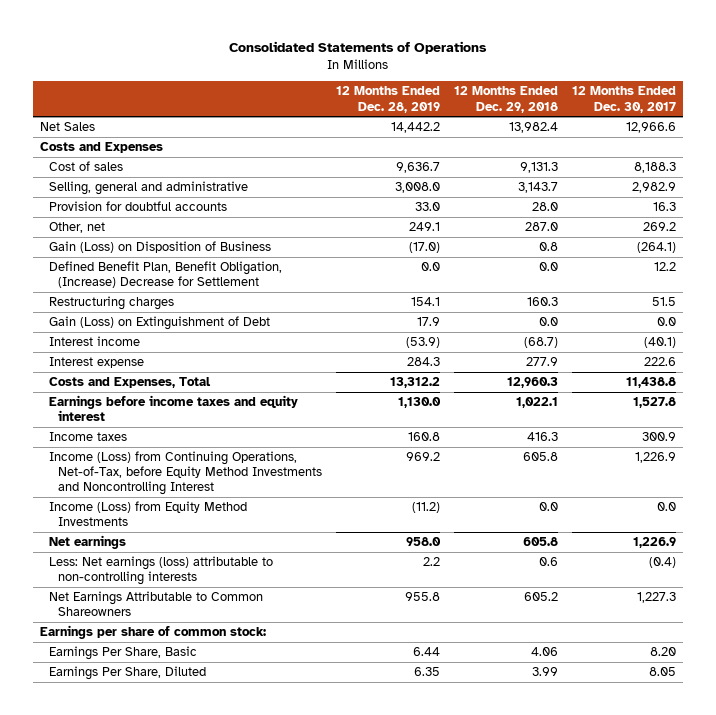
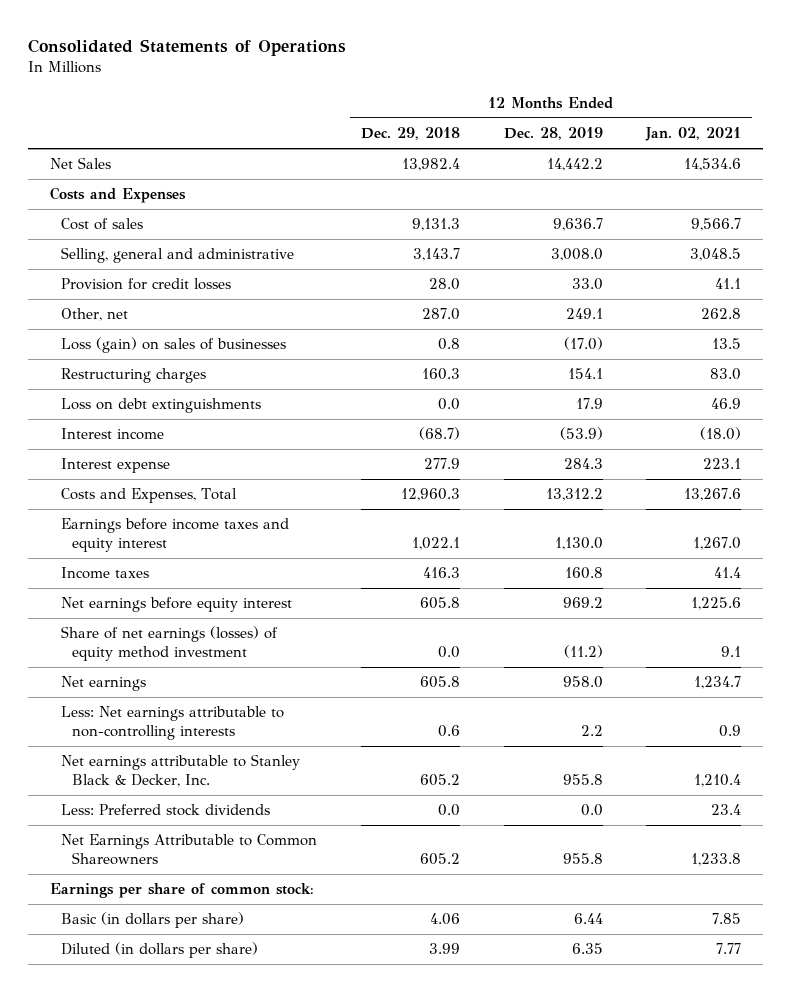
- | 12 Months Ended Dec. 28, 2019 | 12 Months Ended Dec. 29, 2018 | 12 Months Ended Dec. 30, 2017
+ | 12 Months Ended Dec. 29, 2018 | 12 Months Ended Dec. 28, 2019 | 12 Months Ended Jan. 02, 2021
- Provision for doubtful accounts | 33.0 | 28.0 | 16.3
+ Provision for credit losses | 28.0 | 33.0 | 41.1
- Gain (Loss) on Disposition of Business | (17.0) | 0.8 | (264.1)
- Defined Benefit Plan, Benefit Obligation, (Increase) Decrease for Settlement | 0.0 | 0.0 | 12.2
+ Loss (gain) on sales of businesses | 0.8 | (17.0) | 13.5
- Gain (Loss) on Extinguishment of Debt | 17.9 | 0.0 | 0.0
+ Loss on debt extinguishments | 0.0 | 17.9 | 46.9
- Income (Loss) from Continuing Operations, Net-of-Tax, before Equity Method Investments and Noncontrolling Interest | 969.2 | 605.8 | 1,226.9
- Income (Loss) from Equity Method Investments | (11.2) | 0.0 | 0.0
+ Net earnings before equity interest | 605.8 | 969.2 | 1,225.6
+ Share of net earnings (losses) of equity method investment | 0.0 | (11.2) | 9.1
- Less: Net earnings (loss) attributable to non-controlling interests | 2.2 | 0.6 | (0.4)
+ Less: Net earnings attributable to non-controlling interests | 0.6 | 2.2 | 0.9
+ Net earnings attributable to Stanley Black & Decker, Inc. | 605.2 | 955.8 | 1,210.4
+ Less: Preferred stock dividends | 0.0 | 0.0 | 23.4
- Earnings Per Share, Basic | 6.44 | 4.06 | 8.20
- Earnings Per Share, Diluted | 6.35 | 3.99 | 8.05
+ Basic (in dollars per share) | 4.06 | 6.44 | 7.85
+ Diluted (in dollars per share) | 3.99 | 6.35 | 7.77

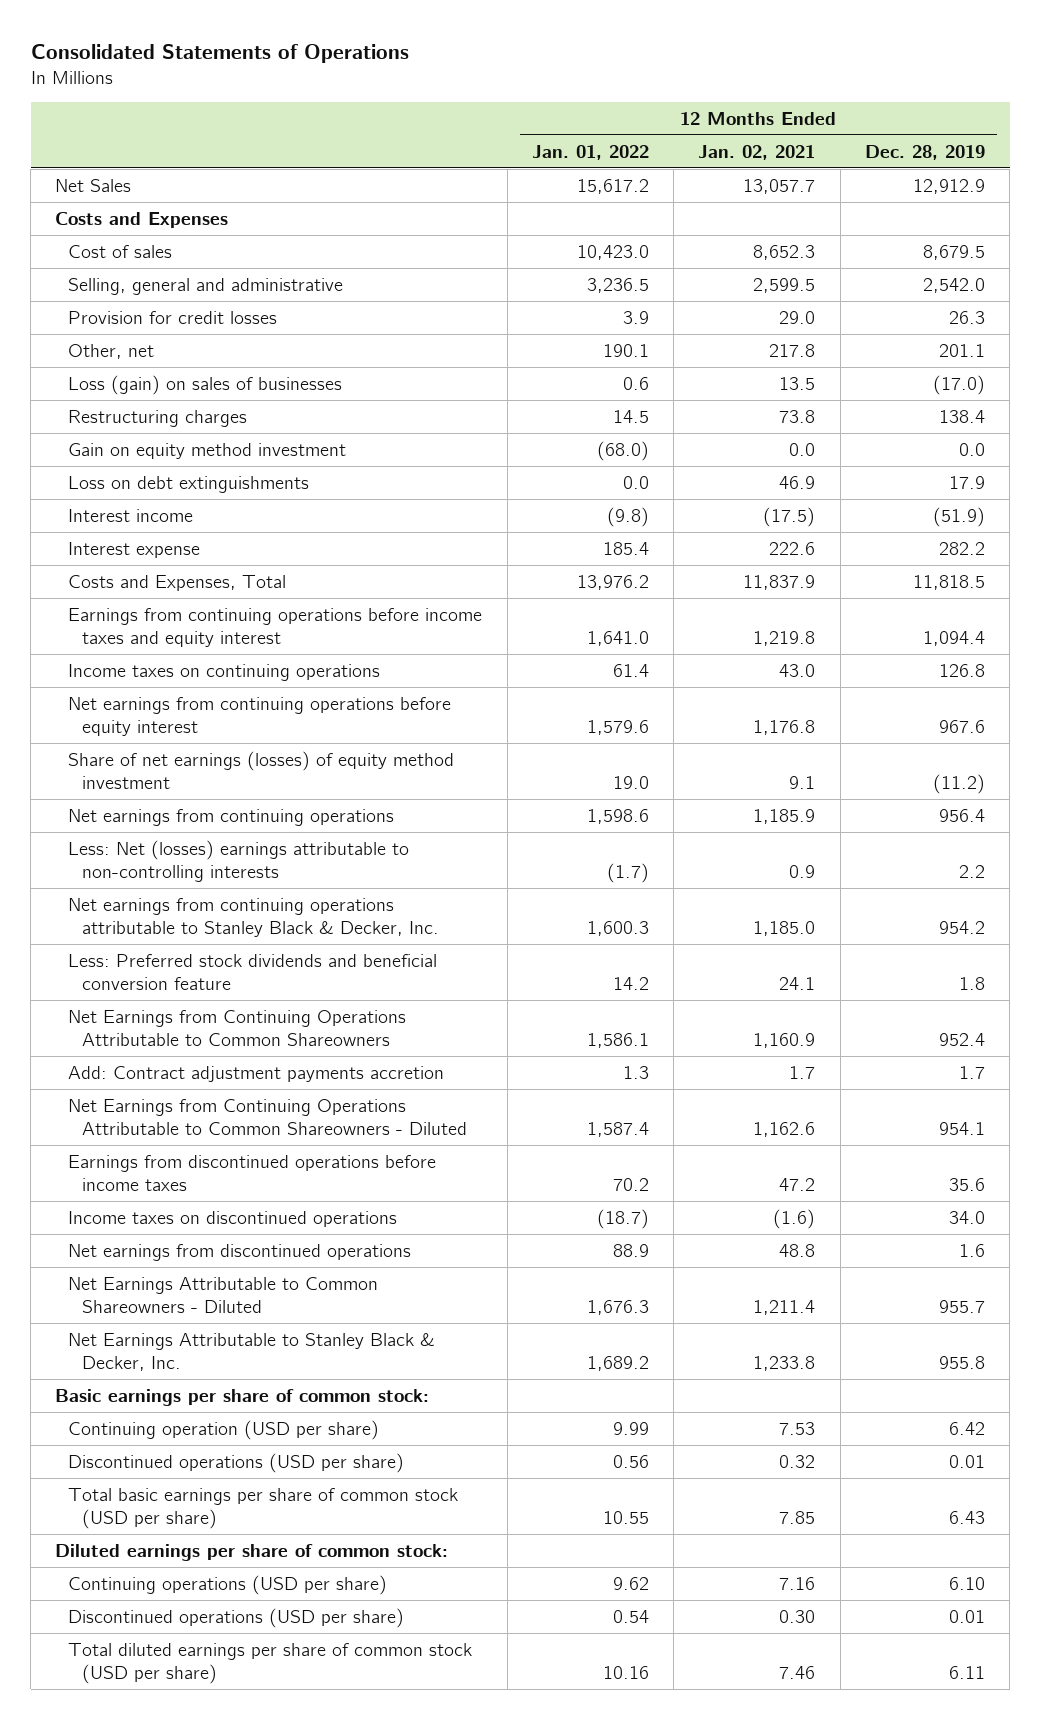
- | 12 Months Ended Dec. 29, 2018 | 12 Months Ended Dec. 28, 2019 | 12 Months Ended Jan. 02, 2021
+ | 12 Months Ended Jan. 01, 2022 | 12 Months Ended Jan. 02, 2021 | 12 Months Ended Dec. 28, 2019
- Net Sales | 13,982.4 | 14,442.2 | 14,534.6
+ Net Sales | 15,617.2 | 13,057.7 | 12,912.9
- Cost of sales | 9,131.3 | 9,636.7 | 9,566.7
- Selling, general and administrative | 3,143.7 | 3,008.0 | 3,048.5
- Provision for credit losses | 28.0 | 33.0 | 41.1
- Other, net | 287.0 | 249.1 | 262.8
+ Cost of sales | 10,423.0 | 8,652.3 | 8,679.5
+ Selling, general and administrative | 3,236.5 | 2,599.5 | 2,542.0
+ Provision for credit losses | 3.9 | 29.0 | 26.3
+ Other, net | 190.1 | 217.8 | 201.1
- Restructuring charges | 160.3 | 154.1 | 83.0
+ Restructuring charges | 14.5 | 73.8 | 138.4
+ Gain on equity method investment | (68.0) | 0.0 | 0.0
- Interest income | (68.7) | (53.9) | (18.0)
- Interest expense | 277.9 | 284.3 | 223.1
- Costs and Expenses, Total | 12,960.3 | 13,312.2 | 13,267.6
- Earnings before income taxes and equity interest | 1,022.1 | 1,130.0 | 1,267.0
- Income taxes | 416.3 | 160.8 | 41.4
- Net earnings before equity interest | 605.8 | 969.2 | 1,225.6
+ Interest income | (9.8) | (17.5) | (51.9)
+ Interest expense | 185.4 | 222.6 | 282.2
+ Costs and Expenses, Total | 13,976.2 | 11,837.9 | 11,818.5
+ Earnings from continuing operations before income taxes and equity interest | 1,641.0 | 1,219.8 | 1,094.4
+ Income taxes on continuing operations | 61.4 | 43.0 | 126.8
+ Net earnings from continuing operations before equity interest | 1,579.6 | 1,176.8 | 967.6
- Net earnings | 605.8 | 958.0 | 1,234.7
- Less: Net earnings attributable to non-controlling interests | 0.6 | 2.2 | 0.9
- Net earnings attributable to Stanley Black & Decker, Inc. | 605.2 | 955.8 | 1,210.4
- Less: Preferred stock dividends | 0.0 | 0.0 | 23.4
- Net Earnings Attributable to Common Shareowners | 605.2 | 955.8 | 1,233.8
- Earnings per share of common stock:
- Basic (in dollars per share) | 4.06 | 6.44 | 7.85
- Diluted (in dollars per share) | 3.99 | 6.35 | 7.77
+ Net earnings from continuing operations | 1,598.6 | 1,185.9 | 956.4
+ Less: Net (losses) earnings attributable to non-controlling interests | (1.7) | 0.9 | 2.2
+ Net earnings from continuing operations attributable to Stanley Black & Decker, Inc. | 1,600.3 | 1,185.0 | 954.2
+ Less: Preferred stock dividends and beneficial conversion feature | 14.2 | 24.1 | 1.8
+ Net Earnings from Continuing Operations Attributable to Common Shareowners | 1,586.1 | 1,160.9 | 952.4
+ Add: Contract adjustment payments accretion | 1.3 | 1.7 | 1.7
+ Net Earnings from Continuing Operations Attributable to Common Shareowners - Diluted | 1,587.4 | 1,162.6 | 954.1
+ Earnings from discontinued operations before income taxes | 70.2 | 47.2 | 35.6
+ Income taxes on discontinued operations | (18.7) | (1.6) | 34.0
+ Net earnings from discontinued operations | 88.9 | 48.8 | 1.6
+ Net Earnings Attributable to Common Shareowners - Diluted | 1,676.3 | 1,211.4 | 955.7
+ Net Earnings Attributable to Stanley Black & Decker, Inc. | 1,689.2 | 1,233.8 | 955.8
+ Basic earnings per share of common stock:
+ Continuing operation (USD per share) | 9.99 | 7.53 | 6.42
+ Discontinued operations (USD per share) | 0.56 | 0.32 | 0.01
+ Total basic earnings per share of common stock (USD per share) | 10.55 | 7.85 | 6.43
+ Diluted earnings per share of common stock:
+ Continuing operations (USD per share) | 9.62 | 7.16 | 6.10
+ Discontinued operations (USD per share) | 0.54 | 0.30 | 0.01
+ Total diluted earnings per share of common stock (USD per share) | 10.16 | 7.46 | 6.11

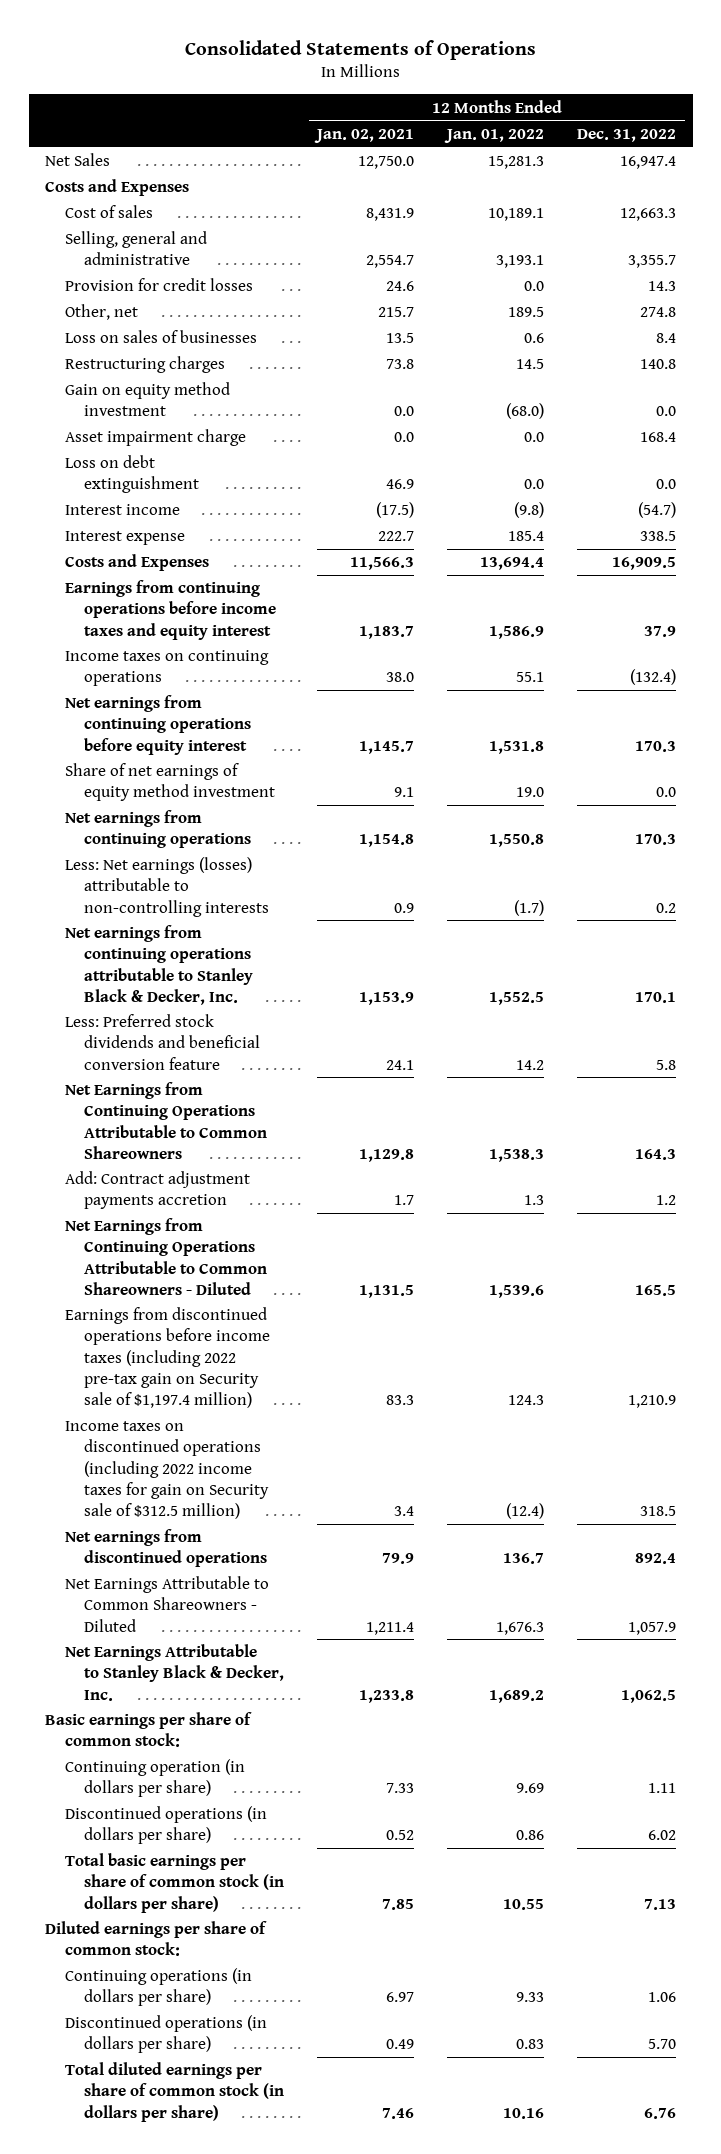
- | 12 Months Ended Jan. 01, 2022 | 12 Months Ended Jan. 02, 2021 | 12 Months Ended Dec. 28, 2019
+ | 12 Months Ended Jan. 02, 2021 | 12 Months Ended Jan. 01, 2022 | 12 Months Ended Dec. 31, 2022
- Net Sales | 15,617.2 | 13,057.7 | 12,912.9
+ Net Sales | 12,750.0 | 15,281.3 | 16,947.4
- Cost of sales | 10,423.0 | 8,652.3 | 8,679.5
- Selling, general and administrative | 3,236.5 | 2,599.5 | 2,542.0
- Provision for credit losses | 3.9 | 29.0 | 26.3
- Other, net | 190.1 | 217.8 | 201.1
- Loss (gain) on sales of businesses | 0.6 | 13.5 | (17.0)
+ Cost of sales | 8,431.9 | 10,189.1 | 12,663.3
+ Selling, general and administrative | 2,554.7 | 3,193.1 | 3,355.7
+ Provision for credit losses | 24.6 | 0.0 | 14.3
+ Other, net | 215.7 | 189.5 | 274.8
+ Loss on sales of businesses | 13.5 | 0.6 | 8.4
- Loss on debt extinguishments | 0.0 | 46.9 | 17.9
+ Asset impairment charge | 0.0 | 0.0 | 168.4
+ Loss on debt extinguishment | 46.9 | 0.0 | 0.0
- Interest expense | 185.4 | 222.6 | 282.2
- Costs and Expenses, Total | 13,976.2 | 11,837.9 | 11,818.5
- Earnings from continuing operations before income taxes and equity interest | 1,641.0 | 1,219.8 | 1,094.4
- Income taxes on continuing operations | 61.4 | 43.0 | 126.8
- Net earnings from continuing operations before equity interest | 1,579.6 | 1,176.8 | 967.6
- Share of net earnings (losses) of equity method investment | 19.0 | 9.1 | (11.2)
- Net earnings from continuing operations | 1,598.6 | 1,185.9 | 956.4
- Less: Net (losses) earnings attributable to non-controlling interests | (1.7) | 0.9 | 2.2
- Net earnings from continuing operations attributable to Stanley Black & Decker, Inc. | 1,600.3 | 1,185.0 | 954.2
+ Interest expense | 222.7 | 185.4 | 338.5
+ Costs and Expenses | 11,566.3 | 13,694.4 | 16,909.5
+ Earnings from continuing operations before income taxes and equity interest | 1,183.7 | 1,586.9 | 37.9
+ Income taxes on continuing operations | 38.0 | 55.1 | (132.4)
+ Net earnings from continuing operations before equity interest | 1,145.7 | 1,531.8 | 170.3
+ Share of net earnings of equity method investment | 9.1 | 19.0 | 0.0
+ Net earnings from continuing operations | 1,154.8 | 1,550.8 | 170.3
+ Less: Net earnings (losses) attributable to non-controlling interests | 0.9 | (1.7) | 0.2
+ Net earnings from continuing operations attributable to Stanley Black & Decker, Inc. | 1,153.9 | 1,552.5 | 170.1
- Net Earnings from Continuing Operations Attributable to Common Shareowners | 1,586.1 | 1,160.9 | 952.4
+ Net Earnings from Continuing Operations Attributable to Common Shareowners | 1,129.8 | 1,538.3 | 164.3
- Net Earnings from Continuing Operations Attributable to Common Shareowners - Diluted | 1,587.4 | 1,162.6 | 954.1
- Earnings from discontinued operations before income taxes | 70.2 | 47.2 | 35.6
- Income taxes on discontinued operations | (18.7) | (1.6) | 34.0
- Net earnings from discontinued operations | 88.9 | 48.8 | 1.6
+ Net Earnings from Continuing Operations Attributable to Common Shareowners - Diluted | 1,131.5 | 1,539.6 | 165.5
+ Earnings from discontinued operations before income taxes (including 2022 pre-tax gain on Security sale of $1,197.4 million) | 83.3 | 124.3 | 1,210.9
+ Income taxes on discontinued operations (including 2022 income taxes for gain on Security sale of $312.5 million) | 3.4 | (12.4) | 318.5
+ Net earnings from discontinued operations | 79.9 | 136.7 | 892.4
- Continuing operation (USD per share) | 9.99 | 7.53 | 6.42
- Discontinued operations (USD per share) | 0.56 | 0.32 | 0.01
- Total basic earnings per share of common stock (USD per share) | 10.55 | 7.85 | 6.43
+ Continuing operation (in dollars per share) | 7.33 | 9.69 | 1.11
+ Discontinued operations (in dollars per share) | 0.52 | 0.86 | 6.02
+ Total basic earnings per share of common stock (in dollars per share) | 7.85 | 10.55 | 7.13
- Continuing operations (USD per share) | 9.62 | 7.16 | 6.10
- Discontinued operations (USD per share) | 0.54 | 0.30 | 0.01
- Total diluted earnings per share of common stock (USD per share) | 10.16 | 7.46 | 6.11
+ Continuing operations (in dollars per share) | 6.97 | 9.33 | 1.06
+ Discontinued operations (in dollars per share) | 0.49 | 0.83 | 5.70
+ Total diluted earnings per share of common stock (in dollars per share) | 7.46 | 10.16 | 6.76

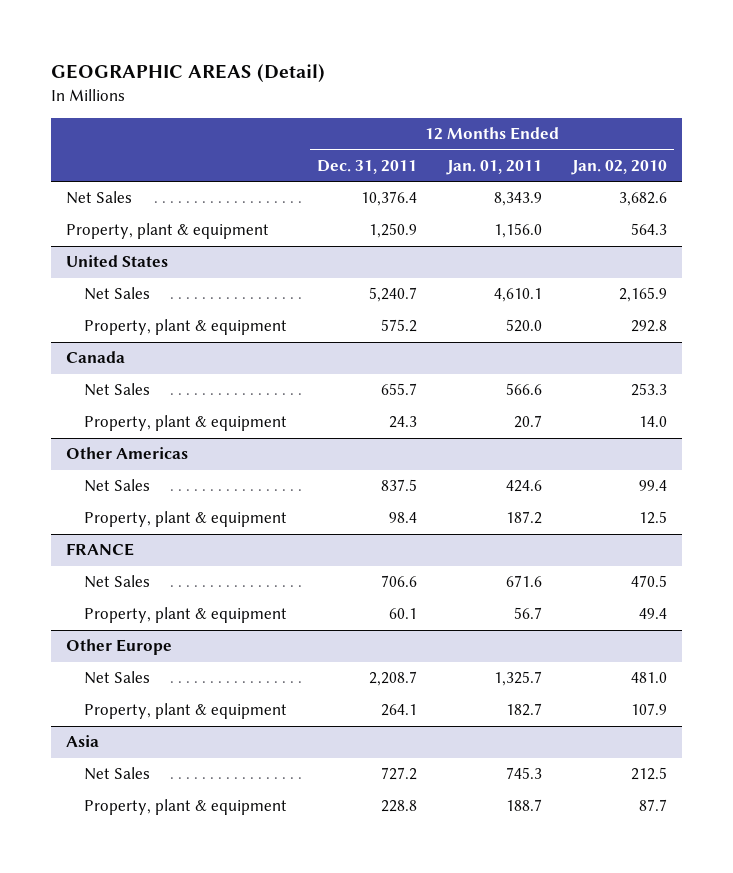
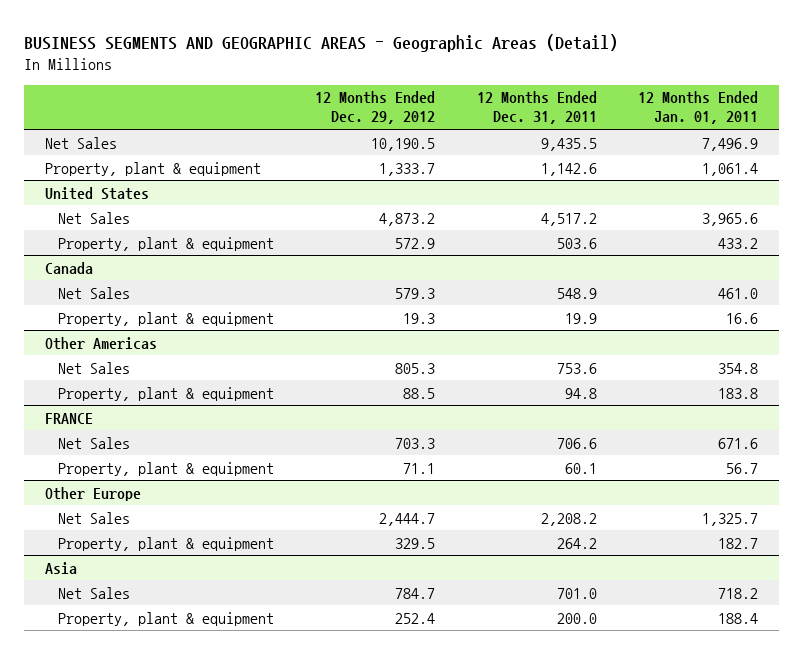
- GEOGRAPHIC AREAS (Detail)
+ BUSINESS SEGMENTS AND GEOGRAPHIC AREAS - Geographic Areas (Detail)
- | 12 Months Ended Dec. 31, 2011 | 12 Months Ended Jan. 01, 2011 | 12 Months Ended Jan. 02, 2010
+ | 12 Months Ended Dec. 29, 2012 | 12 Months Ended Dec. 31, 2011 | 12 Months Ended Jan. 01, 2011
- Net Sales | 10,376.4 | 8,343.9 | 3,682.6
- Property, plant & equipment | 1,250.9 | 1,156.0 | 564.3
+ Net Sales | 10,190.5 | 9,435.5 | 7,496.9
+ Property, plant & equipment | 1,333.7 | 1,142.6 | 1,061.4
@ United States
- Net Sales | 5,240.7 | 4,610.1 | 2,165.9
- Property, plant & equipment | 575.2 | 520.0 | 292.8
+ Net Sales | 4,873.2 | 4,517.2 | 3,965.6
+ Property, plant & equipment | 572.9 | 503.6 | 433.2
@ Canada
- Net Sales | 655.7 | 566.6 | 253.3
- Property, plant & equipment | 24.3 | 20.7 | 14.0
+ Net Sales | 579.3 | 548.9 | 461.0
+ Property, plant & equipment | 19.3 | 19.9 | 16.6
@ Other Americas
- Net Sales | 837.5 | 424.6 | 99.4
- Property, plant & equipment | 98.4 | 187.2 | 12.5
+ Net Sales | 805.3 | 753.6 | 354.8
+ Property, plant & equipment | 88.5 | 94.8 | 183.8
@ Other Europe
- Net Sales | 2,208.7 | 1,325.7 | 481.0
- Property, plant & equipment | 264.1 | 182.7 | 107.9
+ Net Sales | 2,444.7 | 2,208.2 | 1,325.7
+ Property, plant & equipment | 329.5 | 264.2 | 182.7
@ Asia
- Net Sales | 727.2 | 745.3 | 212.5
- Property, plant & equipment | 228.8 | 188.7 | 87.7
+ Net Sales | 784.7 | 701.0 | 718.2
+ Property, plant & equipment | 252.4 | 200.0 | 188.4

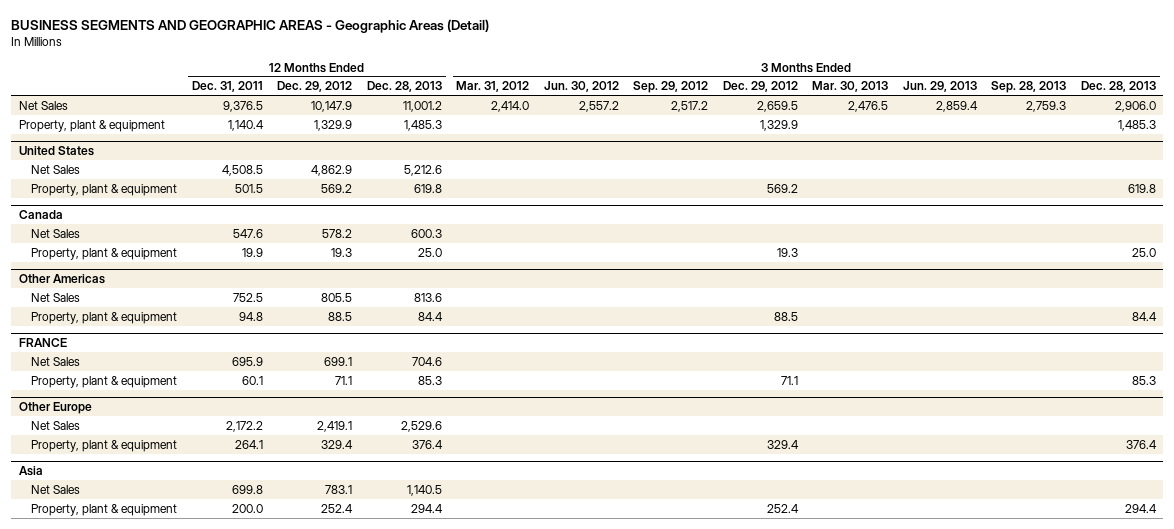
- | 12 Months Ended Dec. 29, 2012 | 12 Months Ended Dec. 31, 2011 | 12 Months Ended Jan. 01, 2011
+ | 12 Months Ended Dec. 31, 2011 | 12 Months Ended Dec. 29, 2012 | 12 Months Ended Dec. 28, 2013 | 3 Months Ended Mar. 31, 2012 | 3 Months Ended Jun. 30, 2012 | 3 Months Ended Sep. 29, 2012 | 3 Months Ended Dec. 29, 2012 | 3 Months Ended Mar. 30, 2013 | 3 Months Ended Jun. 29, 2013 | 3 Months Ended Sep. 28, 2013 | 3 Months Ended Dec. 28, 2013
- Net Sales | 10,190.5 | 9,435.5 | 7,496.9
- Property, plant & equipment | 1,333.7 | 1,142.6 | 1,061.4
+ Net Sales | 9,376.5 | 10,147.9 | 11,001.2 | 2,414.0 | 2,557.2 | 2,517.2 | 2,659.5 | 2,476.5 | 2,859.4 | 2,759.3 | 2,906.0
+ Property, plant & equipment | 1,140.4 | 1,329.9 | 1,485.3 | | | | 1,329.9 | | | | 1,485.3
@ United States
- Net Sales | 4,873.2 | 4,517.2 | 3,965.6
- Property, plant & equipment | 572.9 | 503.6 | 433.2
+ Net Sales | 4,508.5 | 4,862.9 | 5,212.6 | | | | | | | |
+ Property, plant & equipment | 501.5 | 569.2 | 619.8 | | | | 569.2 | | | | 619.8
@ Canada
- Net Sales | 579.3 | 548.9 | 461.0
+ Net Sales | 547.6 | 578.2 | 600.3 | | | | | | | |
@ Other Americas
- Net Sales | 805.3 | 753.6 | 354.8
+ Net Sales | 752.5 | 805.5 | 813.6 | | | | | | | |
@ FRANCE
- Net Sales | 703.3 | 706.6 | 671.6
+ Net Sales | 695.9 | 699.1 | 704.6 | | | | | | | |
@ Other Europe
- Net Sales | 2,444.7 | 2,208.2 | 1,325.7
- Property, plant & equipment | 329.5 | 264.2 | 182.7
+ Net Sales | 2,172.2 | 2,419.1 | 2,529.6 | | | | | | | |
+ Property, plant & equipment | 264.1 | 329.4 | 376.4 | | | | 329.4 | | | | 376.4
@ Asia
- Net Sales | 784.7 | 701.0 | 718.2
+ Net Sales | 699.8 | 783.1 | 1,140.5 | | | | | | | |

